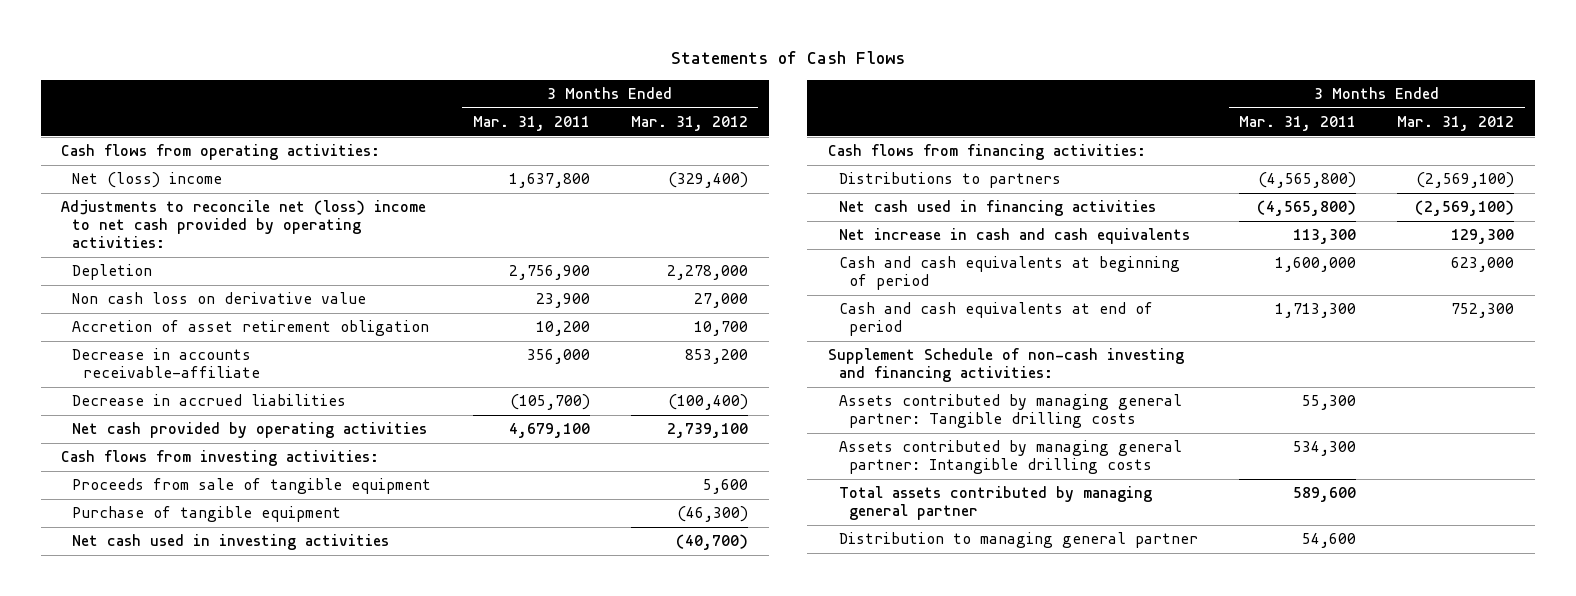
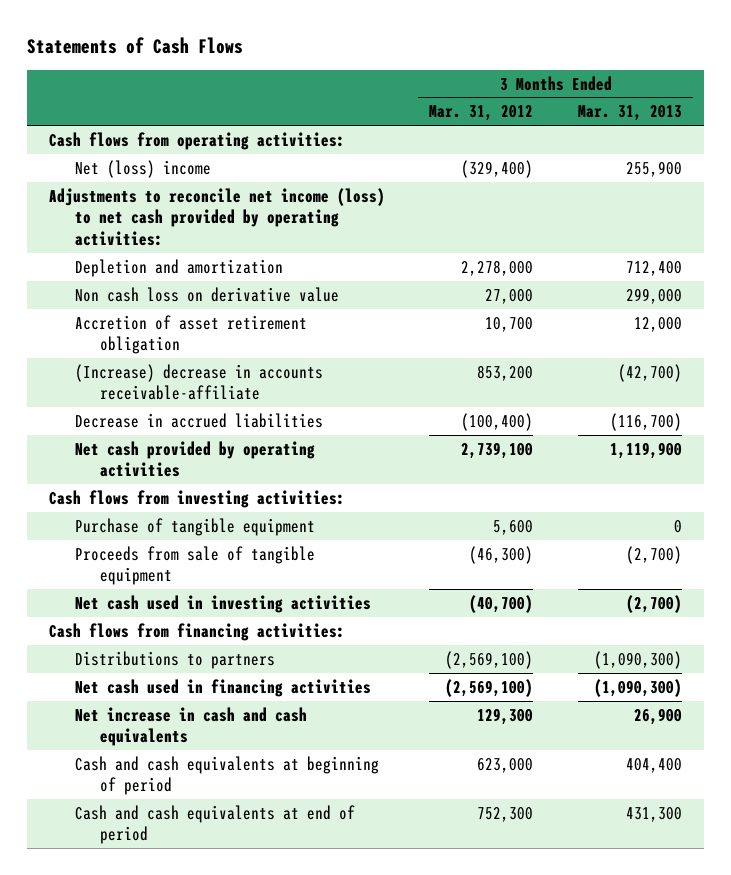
- | 3 Months Ended Mar. 31, 2011 | 3 Months Ended Mar. 31, 2012
+ | 3 Months Ended Mar. 31, 2012 | 3 Months Ended Mar. 31, 2013
- Adjustments to reconcile net (loss) income to net cash provided by operating activities:
- Depletion | 2,756,900 | 2,278,000
+ Adjustments to reconcile net income (loss) to net cash provided by operating activities:
+ Depletion and amortization | 2,278,000 | 712,400
- Decrease in accounts receivable-affiliate | 356,000 | 853,200
+ (Increase) decrease in accounts receivable-affiliate | 853,200 | (42,700)
- Proceeds from sale of tangible equipment | | 5,600
- Purchase of tangible equipment | | (46,300)
+ Purchase of tangible equipment | 5,600 | 0
+ Proceeds from sale of tangible equipment | (46,300) | (2,700)
- Supplement Schedule of non-cash investing and financing activities:
- Assets contributed by managing general partner: Tangible drilling costs | 55,300 |
- Assets contributed by managing general partner: Intangible drilling costs | 534,300 |
- Total assets contributed by managing general partner | 589,600 |
- Distribution to managing general partner | 54,600 |

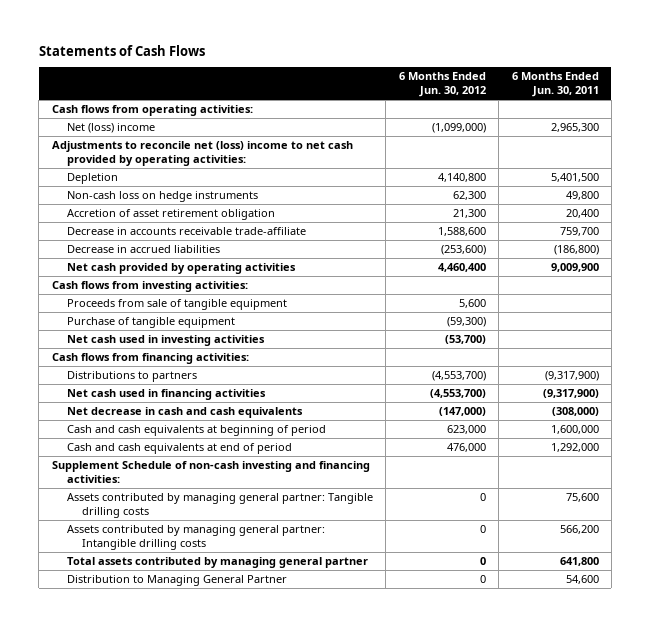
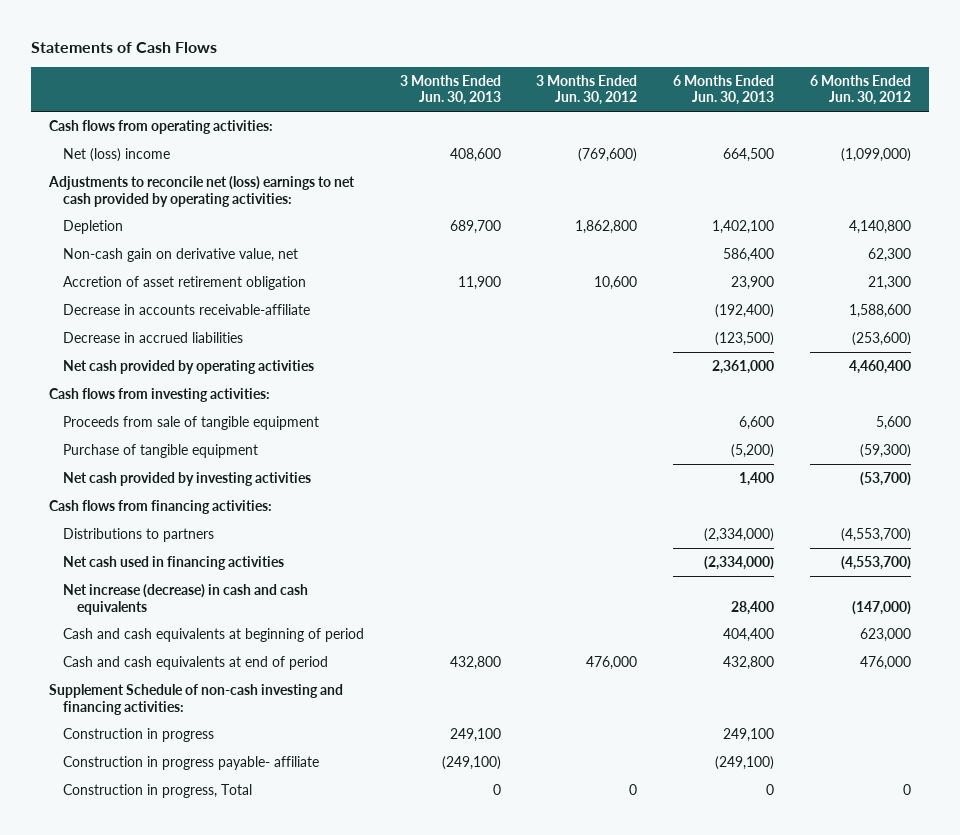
- | 6 Months Ended Jun. 30, 2012 | 6 Months Ended Jun. 30, 2011
+ | 3 Months Ended Jun. 30, 2013 | 3 Months Ended Jun. 30, 2012 | 6 Months Ended Jun. 30, 2013 | 6 Months Ended Jun. 30, 2012
- Adjustments to reconcile net (loss) income to net cash provided by operating activities:
+ Adjustments to reconcile net (loss) earnings to net cash provided by operating activities:
- Non-cash loss on hedge instruments | 62,300 | 49,800
+ Non-cash gain on derivative value, net | | | 586,400 | 62,300
- Decrease in accounts receivable trade-affiliate | 1,588,600 | 759,700
+ Decrease in accounts receivable-affiliate | | | (192,400) | 1,588,600
- Net cash used in investing activities | (53,700) |
+ Net cash provided by investing activities | | | 1,400 | (53,700)
- Net decrease in cash and cash equivalents | (147,000) | (308,000)
+ Net increase (decrease) in cash and cash equivalents | | | 28,400 | (147,000)
- Assets contributed by managing general partner: Tangible drilling costs | 0 | 75,600
- Assets contributed by managing general partner: Intangible drilling costs | 0 | 566,200
- Total assets contributed by managing general partner | 0 | 641,800
- Distribution to Managing General Partner | 0 | 54,600
+ Construction in progress | 249,100 | | 249,100 |
+ Construction in progress payable- affiliate | (249,100) | | (249,100) |
+ Construction in progress, Total | 0 | 0 | 0 | 0

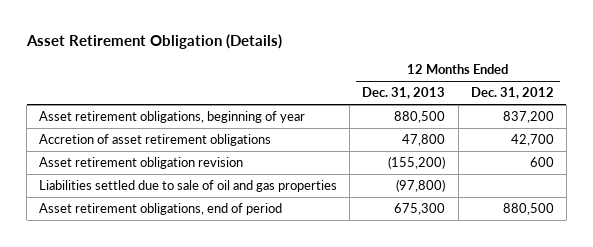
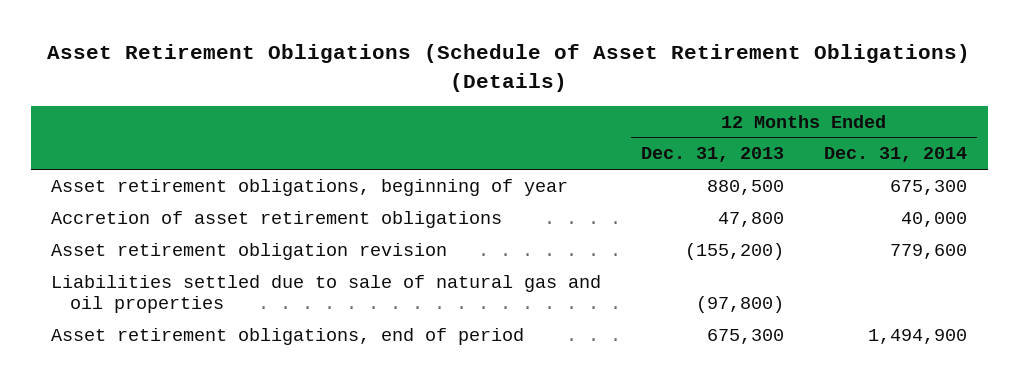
- Asset Retirement Obligation (Details)
+ Asset Retirement Obligations (Schedule of Asset Retirement Obligations) (Details)
- | 12 Months Ended Dec. 31, 2013 | 12 Months Ended Dec. 31, 2012
+ | 12 Months Ended Dec. 31, 2013 | 12 Months Ended Dec. 31, 2014
- Liabilities settled due to sale of oil and gas properties | (97,800) |
+ Liabilities settled due to sale of natural gas and oil properties | (97,800) |

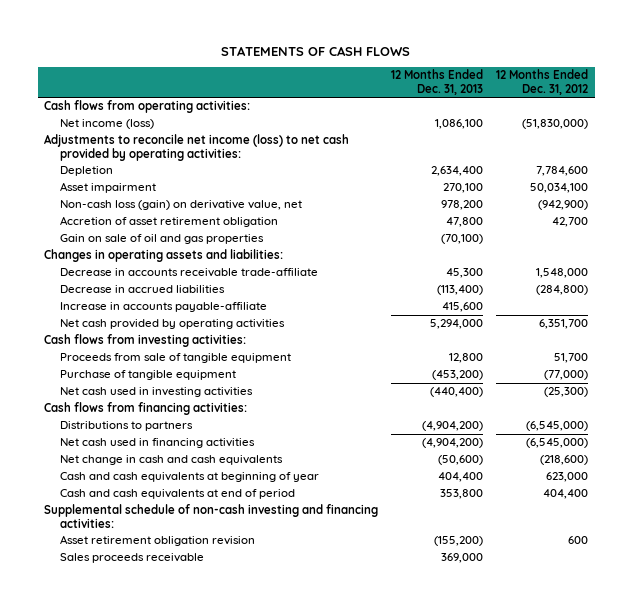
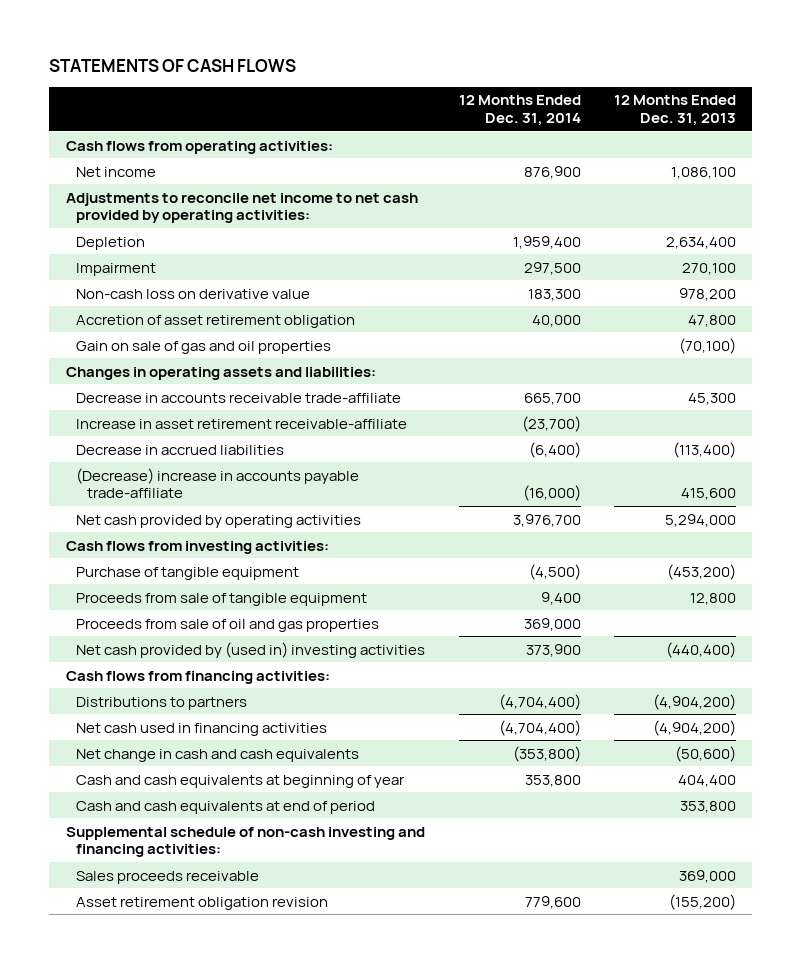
- | 12 Months Ended Dec. 31, 2013 | 12 Months Ended Dec. 31, 2012
+ | 12 Months Ended Dec. 31, 2014 | 12 Months Ended Dec. 31, 2013
- Net income (loss) | 1,086,100 | (51,830,000)
- Adjustments to reconcile net income (loss) to net cash provided by operating activities:
+ Net income | 876,900 | 1,086,100
+ Adjustments to reconcile net income to net cash provided by operating activities:
- Asset impairment | 270,100 | 50,034,100
- Non-cash loss (gain) on derivative value, net | 978,200 | (942,900)
+ Impairment | 297,500 | 270,100
+ Non-cash loss on derivative value | 183,300 | 978,200
- Gain on sale of oil and gas properties | (70,100) |
+ Gain on sale of gas and oil properties | | (70,100)
+ Increase in asset retirement receivable-affiliate | (23,700) |
- Increase in accounts payable-affiliate | 415,600 |
+ (Decrease) increase in accounts payable trade-affiliate | (16,000) | 415,600
- Net cash used in investing activities | (440,400) | (25,300)
moved down: Proceeds from sale of tangible equipment | 9,400 | 12,800
+ Proceeds from sale of oil and gas properties | 369,000 |
+ Net cash provided by (used in) investing activities | 373,900 | (440,400)
moved down: Asset retirement obligation revision | 779,600 | (155,200)

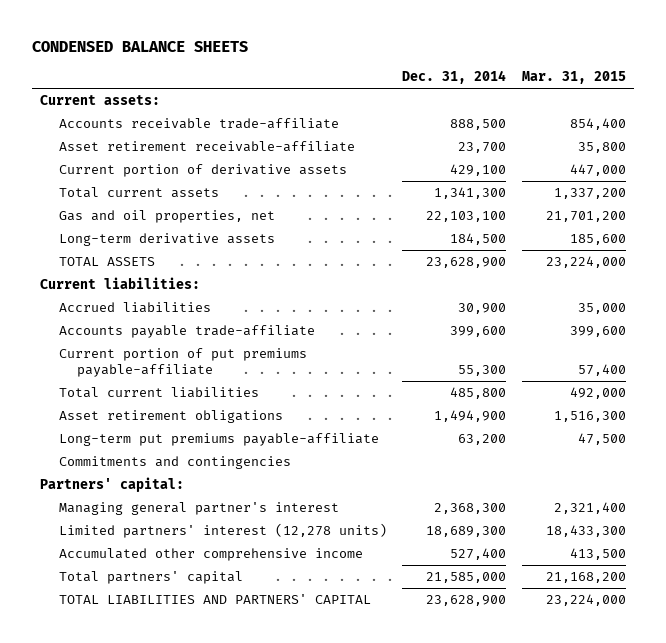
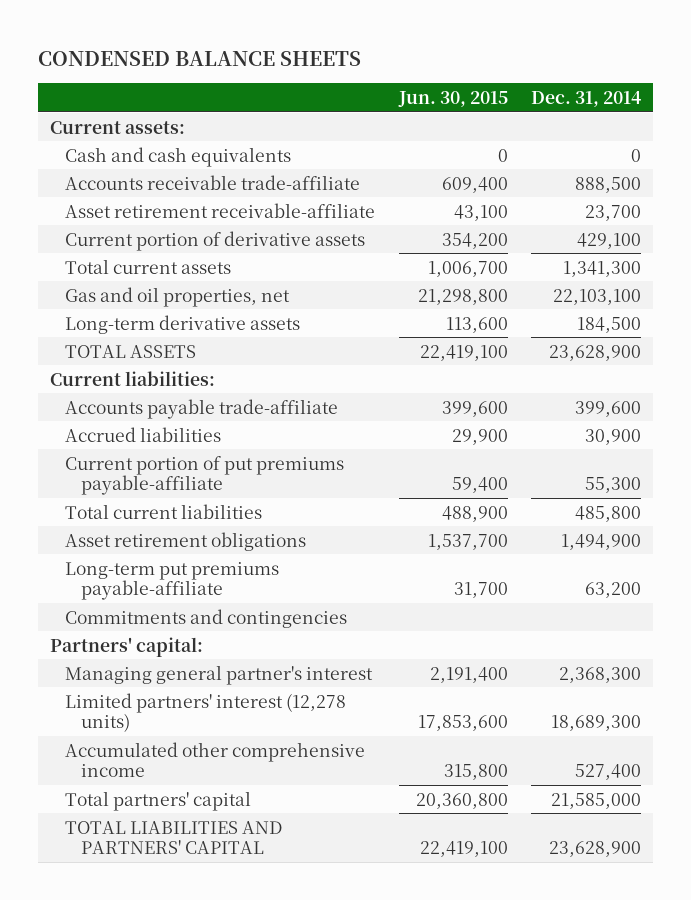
- | Dec. 31, 2014 | Mar. 31, 2015
+ | Jun. 30, 2015 | Dec. 31, 2014
+ Cash and cash equivalents | 0 | 0
moved down: Accrued liabilities | 29,900 | 30,900

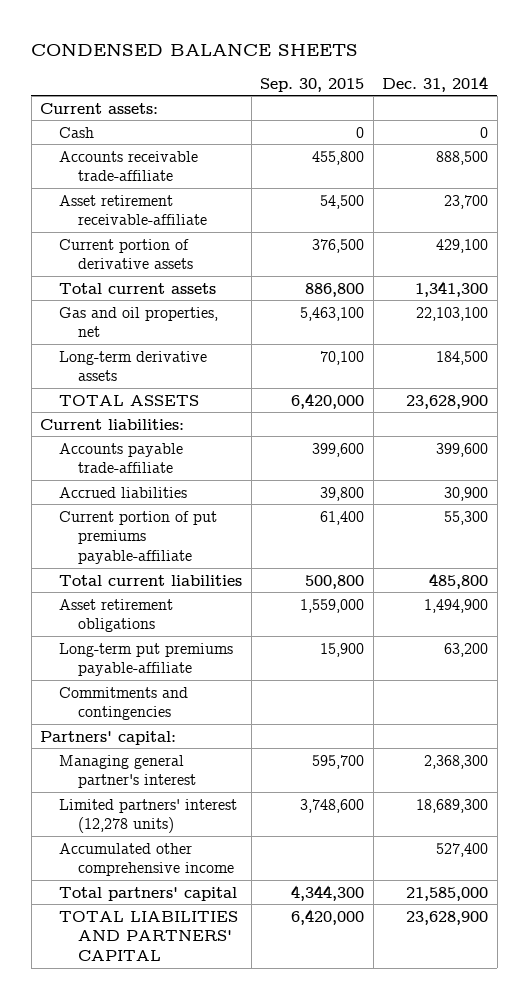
- | Jun. 30, 2015 | Dec. 31, 2014
+ | Sep. 30, 2015 | Dec. 31, 2014
- Cash and cash equivalents | 0 | 0
+ Cash | 0 | 0

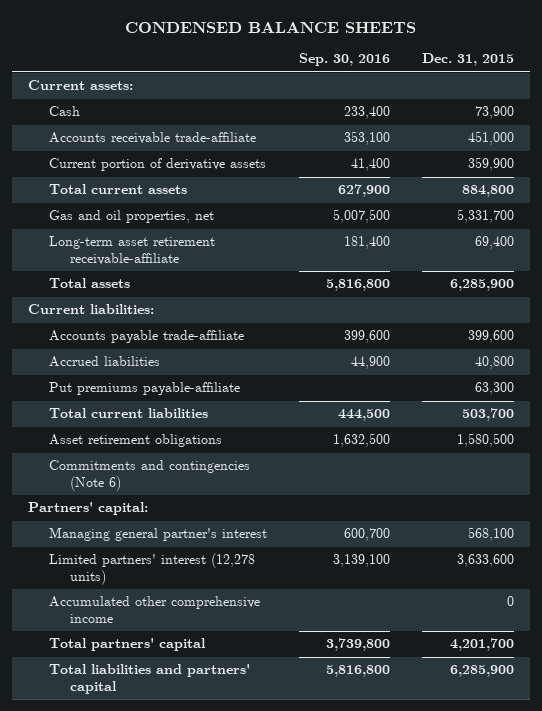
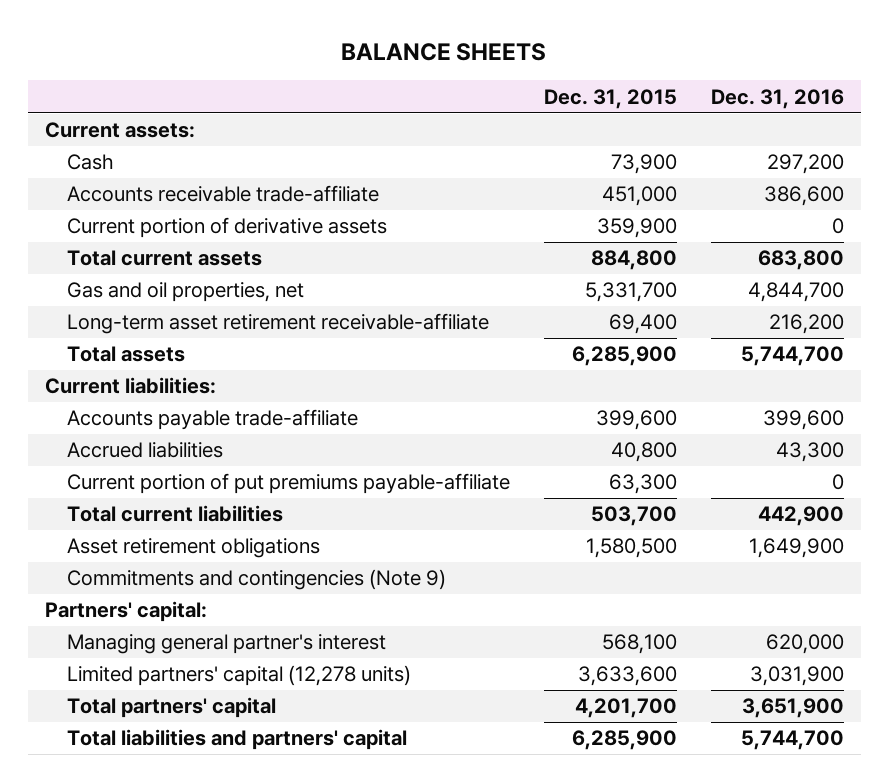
- CONDENSED BALANCE SHEETS
+ BALANCE SHEETS
- | Sep. 30, 2016 | Dec. 31, 2015
+ | Dec. 31, 2015 | Dec. 31, 2016
- Put premiums payable-affiliate | | 63,300
+ Current portion of put premiums payable-affiliate | 63,300 | 0
- Commitments and contingencies (Note 6)
+ Commitments and contingencies (Note 9)
- Limited partners' interest (12,278 units) | 3,139,100 | 3,633,600
- Accumulated other comprehensive income | | 0
+ Limited partners' capital (12,278 units) | 3,633,600 | 3,031,900

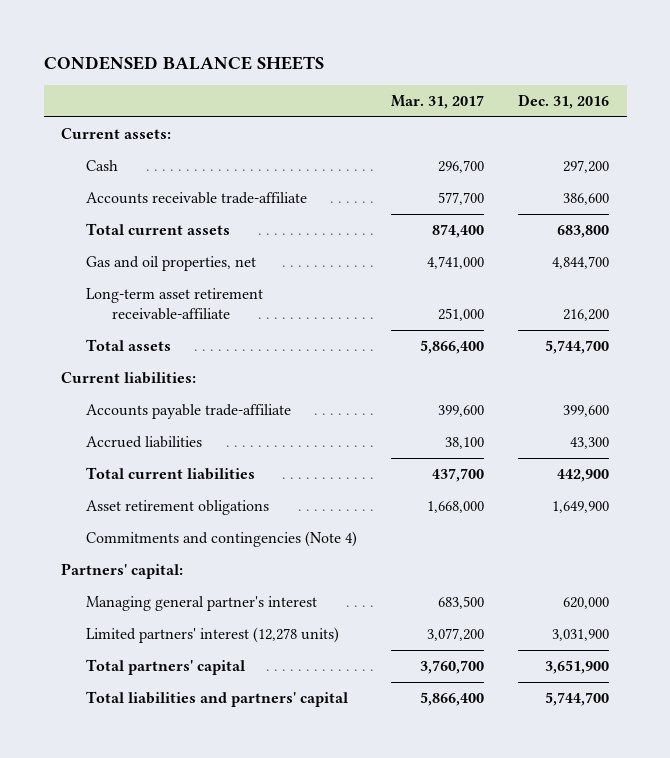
- BALANCE SHEETS
+ CONDENSED BALANCE SHEETS
- | Dec. 31, 2015 | Dec. 31, 2016
+ | Mar. 31, 2017 | Dec. 31, 2016
- Current portion of derivative assets | 359,900 | 0
- Current portion of put premiums payable-affiliate | 63,300 | 0
- Commitments and contingencies (Note 9)
+ Commitments and contingencies (Note 4)
- Limited partners' capital (12,278 units) | 3,633,600 | 3,031,900
+ Limited partners' interest (12,278 units) | 3,077,200 | 3,031,900

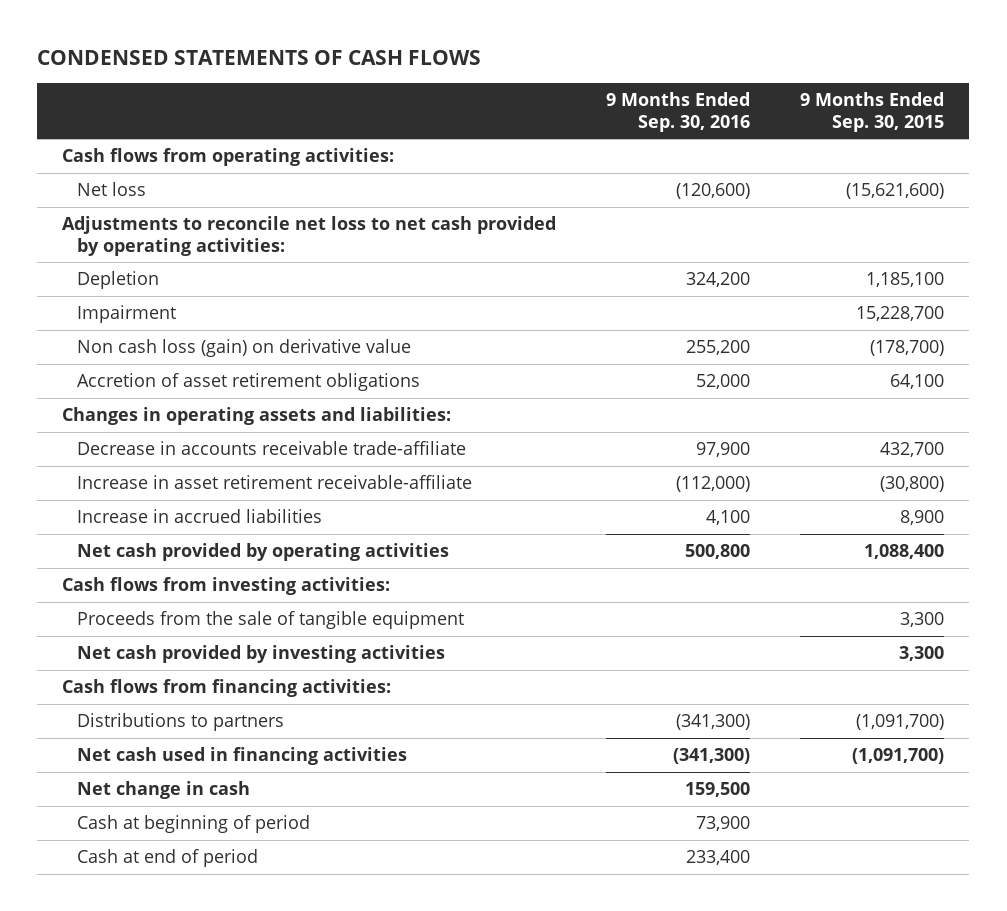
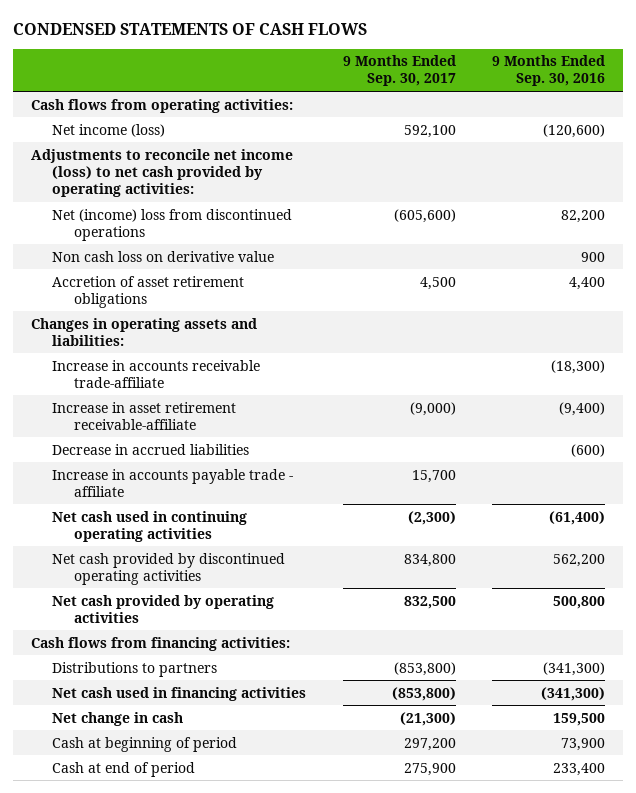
- | 9 Months Ended Sep. 30, 2016 | 9 Months Ended Sep. 30, 2015
+ | 9 Months Ended Sep. 30, 2017 | 9 Months Ended Sep. 30, 2016
- Net loss | (120,600) | (15,621,600)
- Adjustments to reconcile net loss to net cash provided by operating activities:
- Depletion | 324,200 | 1,185,100
- Impairment | | 15,228,700
- Non cash loss (gain) on derivative value | 255,200 | (178,700)
- Accretion of asset retirement obligations | 52,000 | 64,100
+ Net income (loss) | 592,100 | (120,600)
+ Adjustments to reconcile net income (loss) to net cash provided by operating activities:
+ Net (income) loss from discontinued operations | (605,600) | 82,200
+ Non cash loss on derivative value | | 900
+ Accretion of asset retirement obligations | 4,500 | 4,400
- Decrease in accounts receivable trade-affiliate | 97,900 | 432,700
- Increase in asset retirement receivable-affiliate | (112,000) | (30,800)
- Increase in accrued liabilities | 4,100 | 8,900
+ Increase in accounts receivable trade-affiliate | | (18,300)
+ Increase in asset retirement receivable-affiliate | (9,000) | (9,400)
+ Decrease in accrued liabilities | | (600)
+ Increase in accounts payable trade - affiliate | 15,700 |
+ Net cash used in continuing operating activities | (2,300) | (61,400)
+ Net cash provided by discontinued operating activities | 834,800 | 562,200
- Cash flows from investing activities:
- Proceeds from the sale of tangible equipment | | 3,300
- Net cash provided by investing activities | | 3,300

